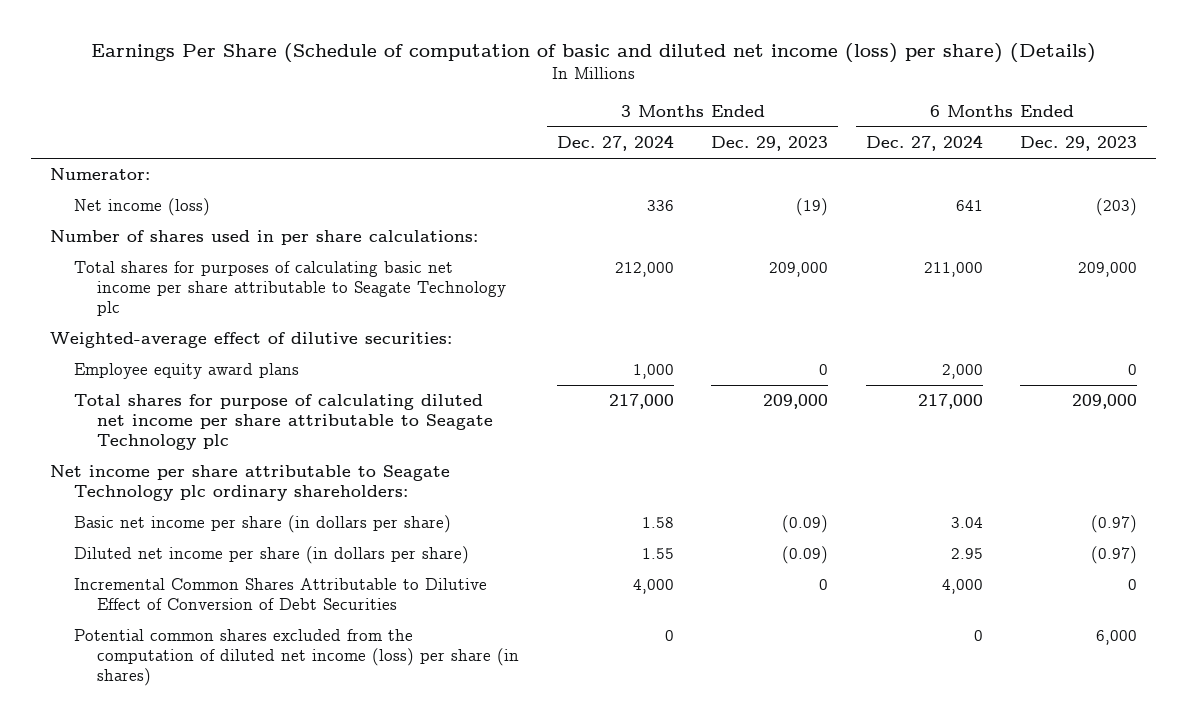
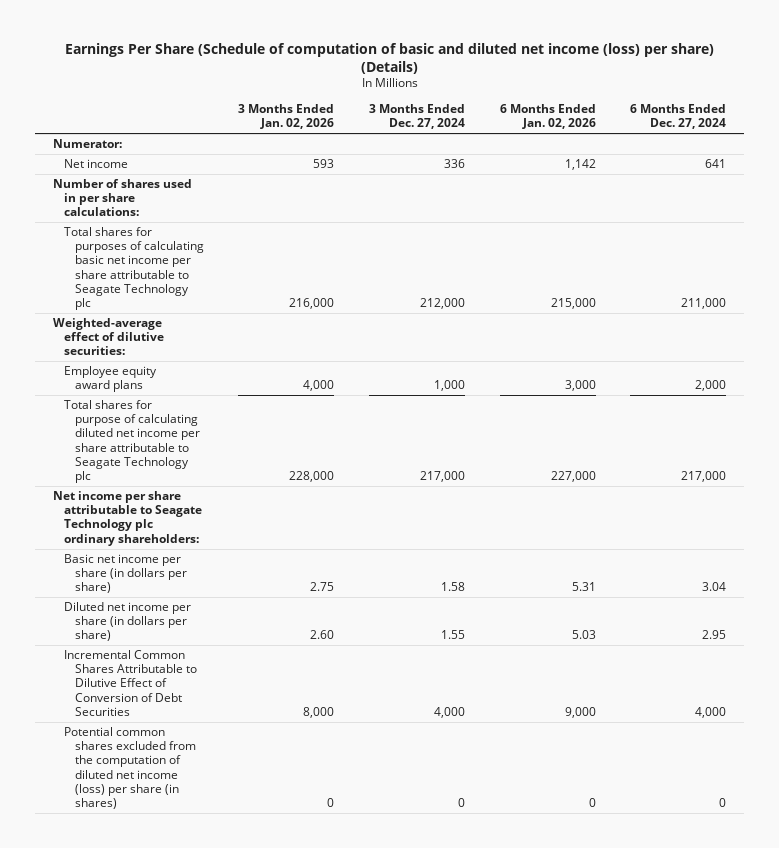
- | 3 Months Ended Dec. 27, 2024 | 3 Months Ended Dec. 29, 2023 | 6 Months Ended Dec. 27, 2024 | 6 Months Ended Dec. 29, 2023
+ | 3 Months Ended Jan. 02, 2026 | 3 Months Ended Dec. 27, 2024 | 6 Months Ended Jan. 02, 2026 | 6 Months Ended Dec. 27, 2024
- Net income (loss) | 336 | (19) | 641 | (203)
+ Net income | 593 | 336 | 1,142 | 641

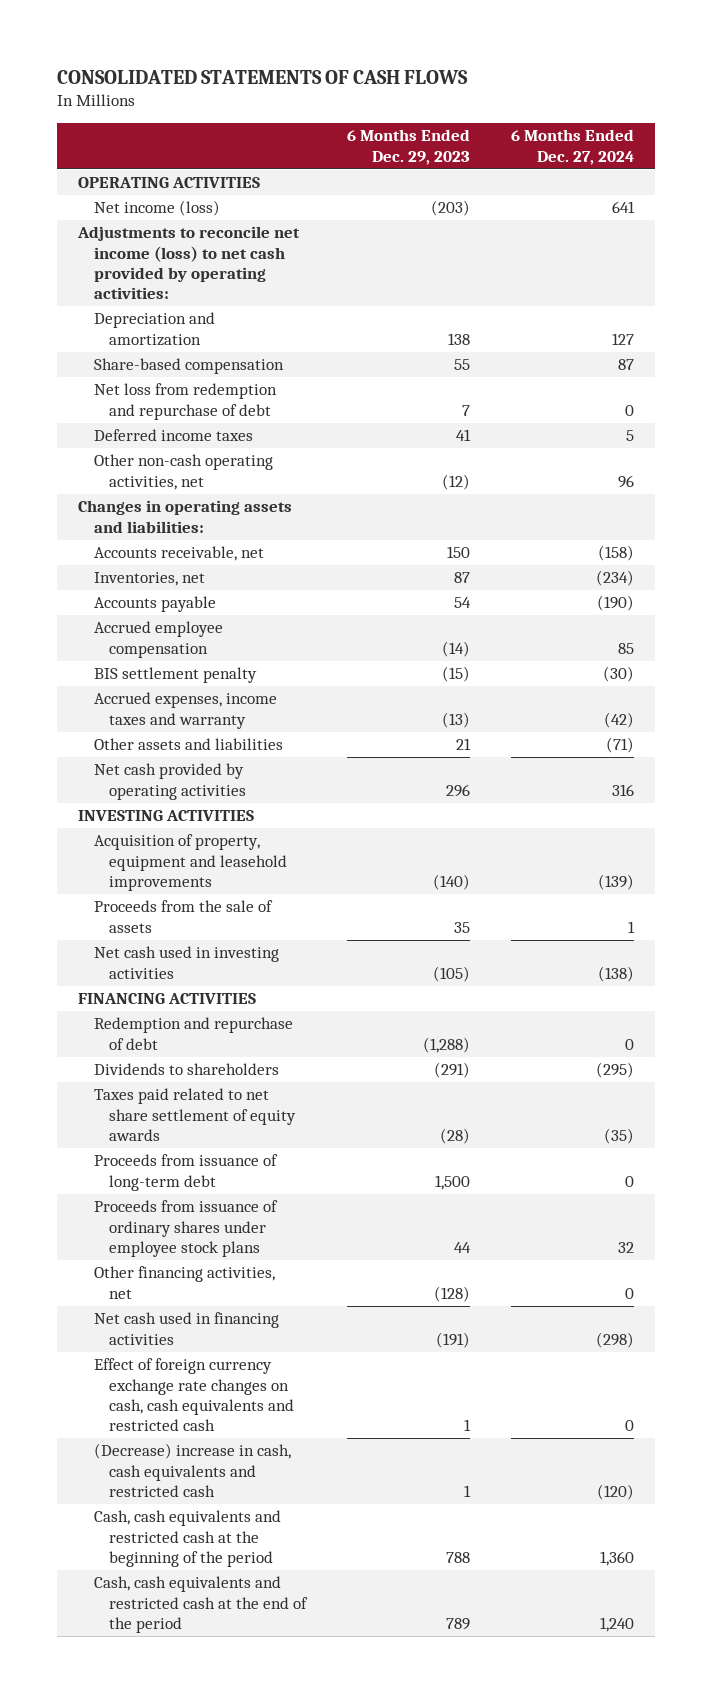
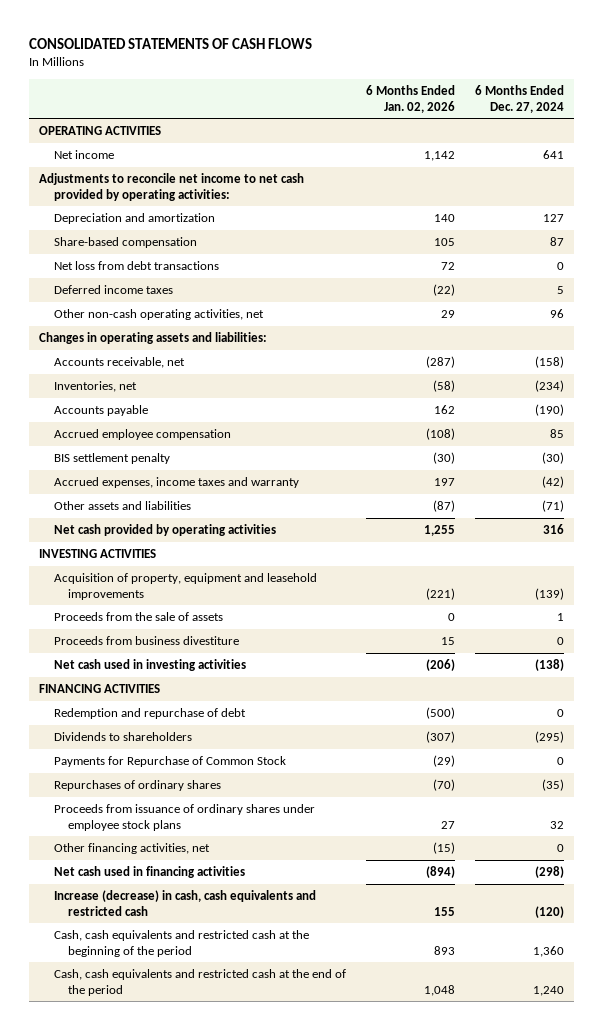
- | 6 Months Ended Dec. 29, 2023 | 6 Months Ended Dec. 27, 2024
+ | 6 Months Ended Jan. 02, 2026 | 6 Months Ended Dec. 27, 2024
- Net income (loss) | (203) | 641
- Adjustments to reconcile net income (loss) to net cash provided by operating activities:
+ Net income | 1,142 | 641
+ Adjustments to reconcile net income to net cash provided by operating activities:
- Net loss from redemption and repurchase of debt | 7 | 0
+ Net loss from debt transactions | 72 | 0
+ Proceeds from business divestiture | 15 | 0
- Taxes paid related to net share settlement of equity awards | (28) | (35)
- Proceeds from issuance of long-term debt | 1,500 | 0
+ Payments for Repurchase of Common Stock | (29) | 0
+ Repurchases of ordinary shares | (70) | (35)
- Effect of foreign currency exchange rate changes on cash, cash equivalents and restricted cash | 1 | 0
- (Decrease) increase in cash, cash equivalents and restricted cash | 1 | (120)
+ Increase (decrease) in cash, cash equivalents and restricted cash | 155 | (120)

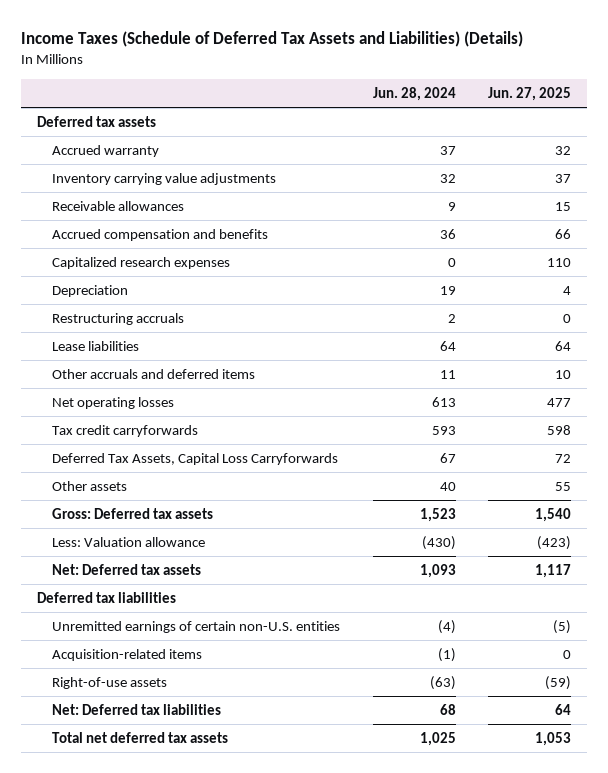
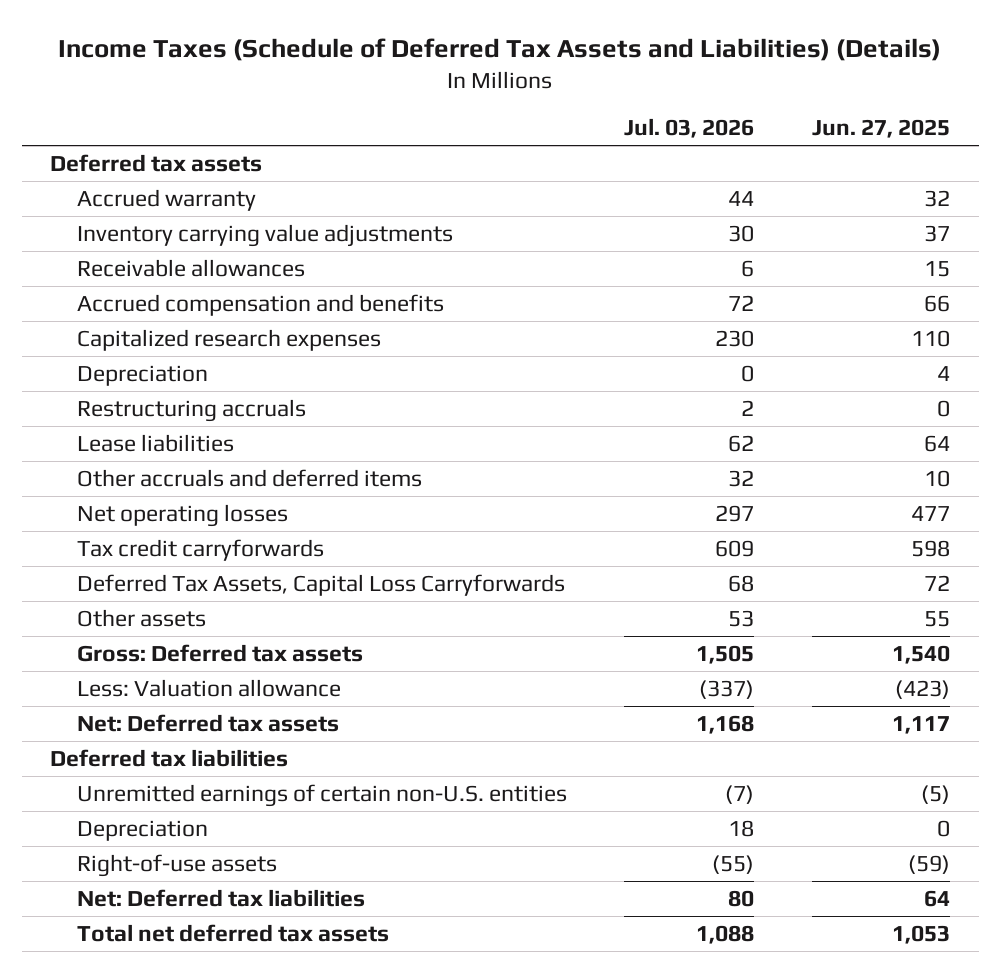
- | Jun. 28, 2024 | Jun. 27, 2025
+ | Jul. 03, 2026 | Jun. 27, 2025
- Acquisition-related items | (1) | 0
+ Depreciation | 18 | 0

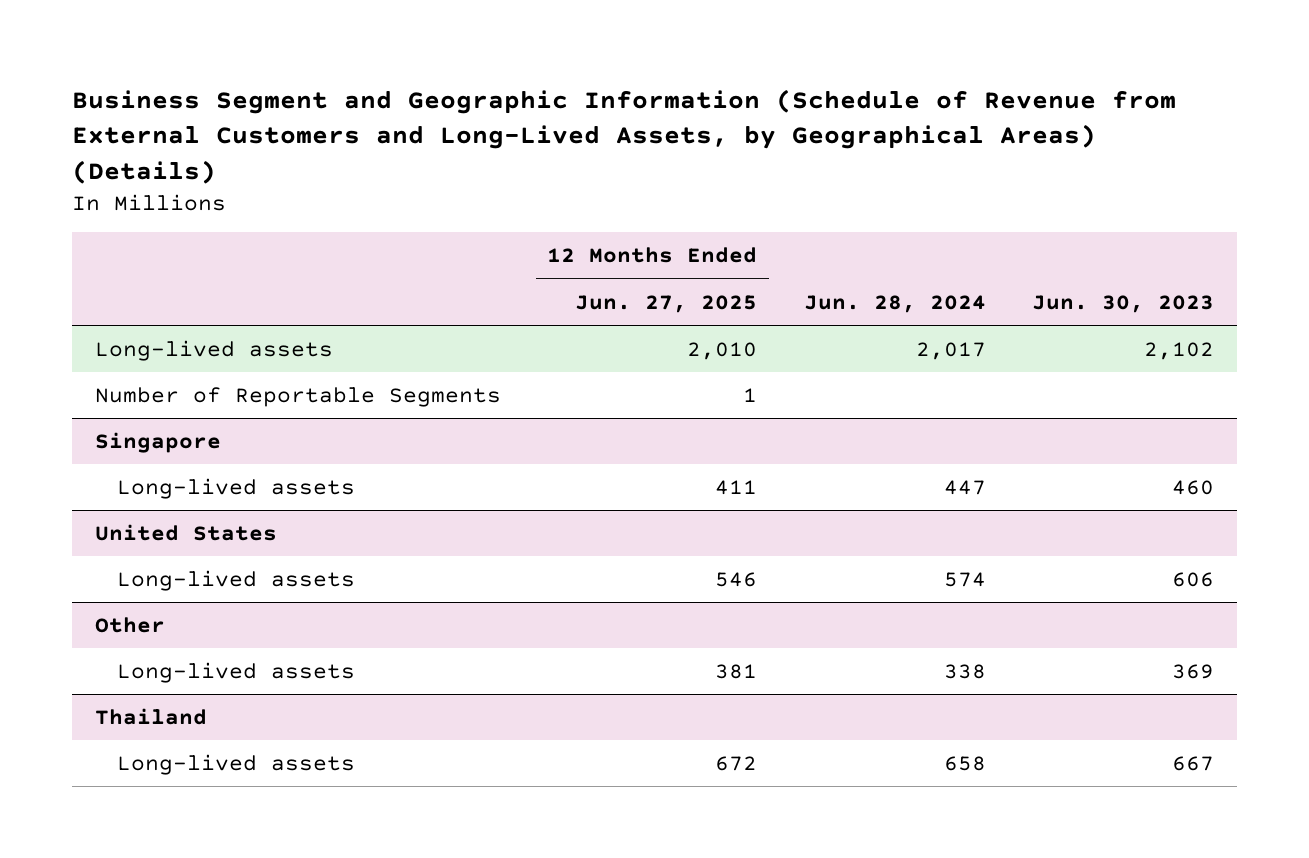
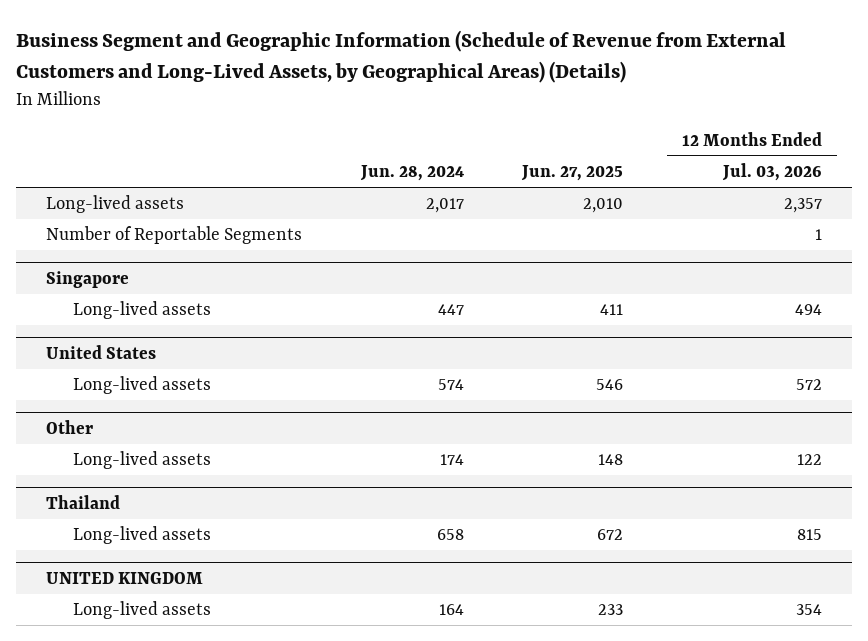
- | 12 Months Ended Jun. 27, 2025 | Jun. 28, 2024 | Jun. 30, 2023
+ | Jun. 28, 2024 | Jun. 27, 2025 | 12 Months Ended Jul. 03, 2026
@ Other
- Long-lived assets | 381 | 338 | 369
+ Long-lived assets | 174 | 148 | 122
+ UNITED KINGDOM
+ Long-lived assets | 164 | 233 | 354

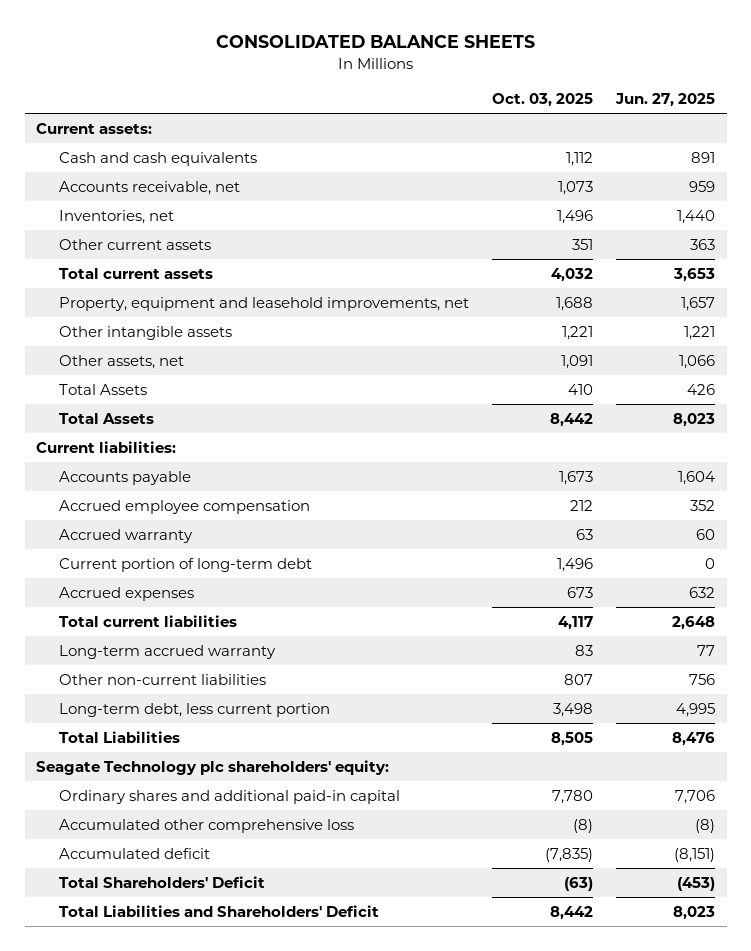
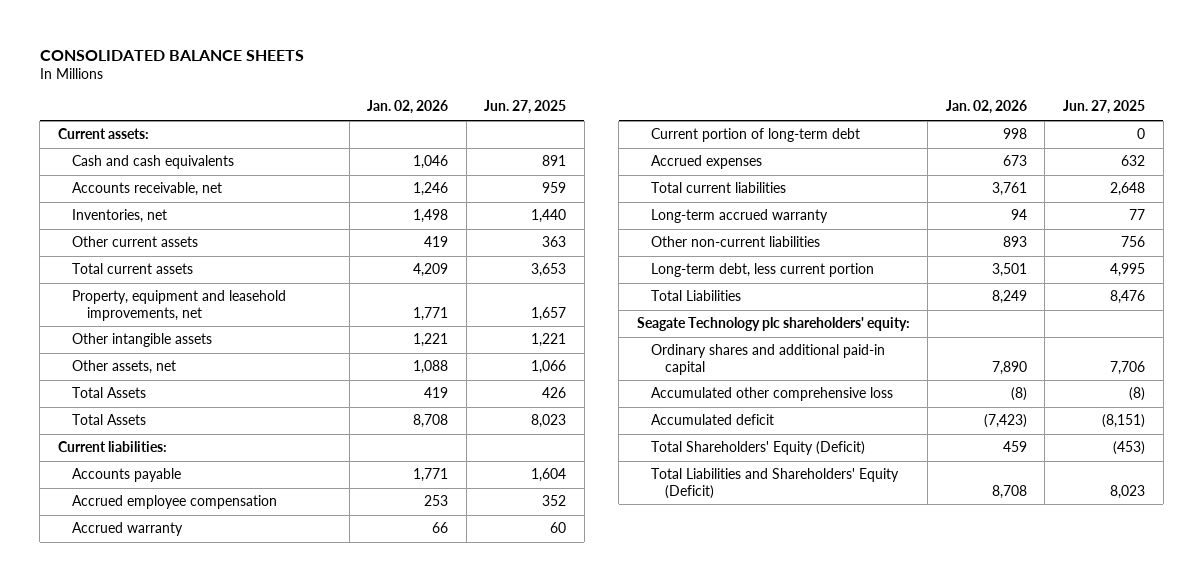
- | Oct. 03, 2025 | Jun. 27, 2025
+ | Jan. 02, 2026 | Jun. 27, 2025
- Total Shareholders' Deficit | (63) | (453)
- Total Liabilities and Shareholders' Deficit | 8,442 | 8,023
+ Total Shareholders' Equity (Deficit) | 459 | (453)
+ Total Liabilities and Shareholders' Equity (Deficit) | 8,708 | 8,023

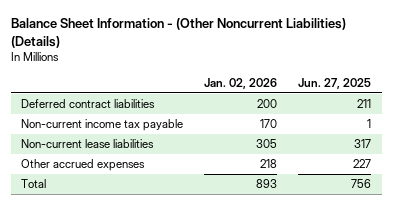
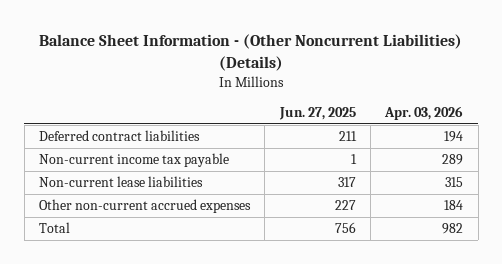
- | Jan. 02, 2026 | Jun. 27, 2025
+ | Jun. 27, 2025 | Apr. 03, 2026
- Other accrued expenses | 218 | 227
+ Other non-current accrued expenses | 227 | 184

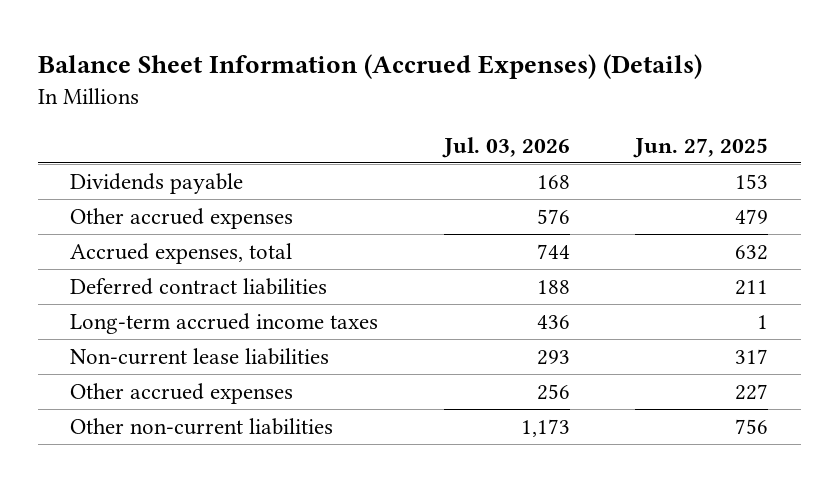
- Balance Sheet Information - (Other Noncurrent Liabilities) (Details)
+ Balance Sheet Information (Accrued Expenses) (Details)
- | Jun. 27, 2025 | Apr. 03, 2026
+ | Jul. 03, 2026 | Jun. 27, 2025
+ Dividends payable | 168 | 153
+ Other accrued expenses | 576 | 479
+ Accrued expenses, total | 744 | 632
- Non-current income tax payable | 1 | 289
+ Long-term accrued income taxes | 436 | 1
- Other non-current accrued expenses | 227 | 184
- Total | 756 | 982
+ Other accrued expenses | 256 | 227
+ Other non-current liabilities | 1,173 | 756

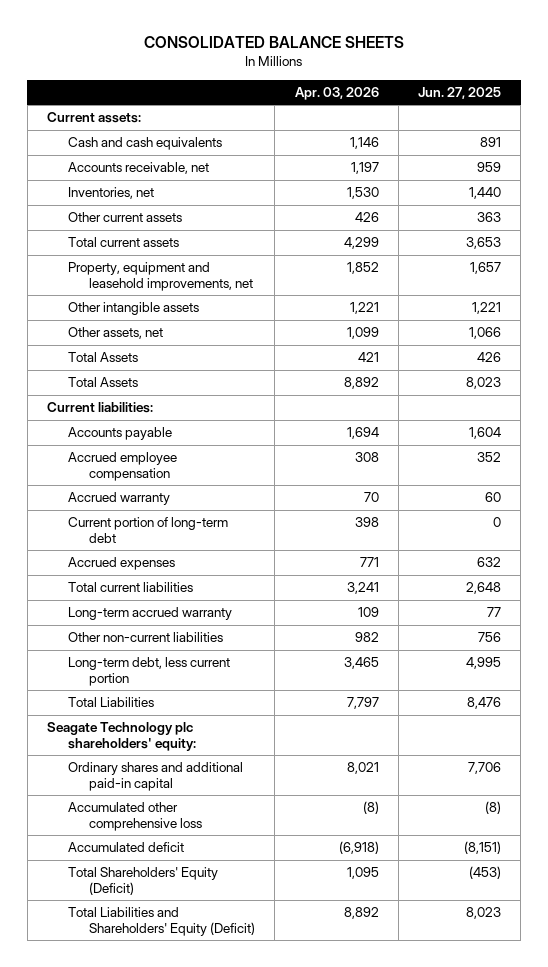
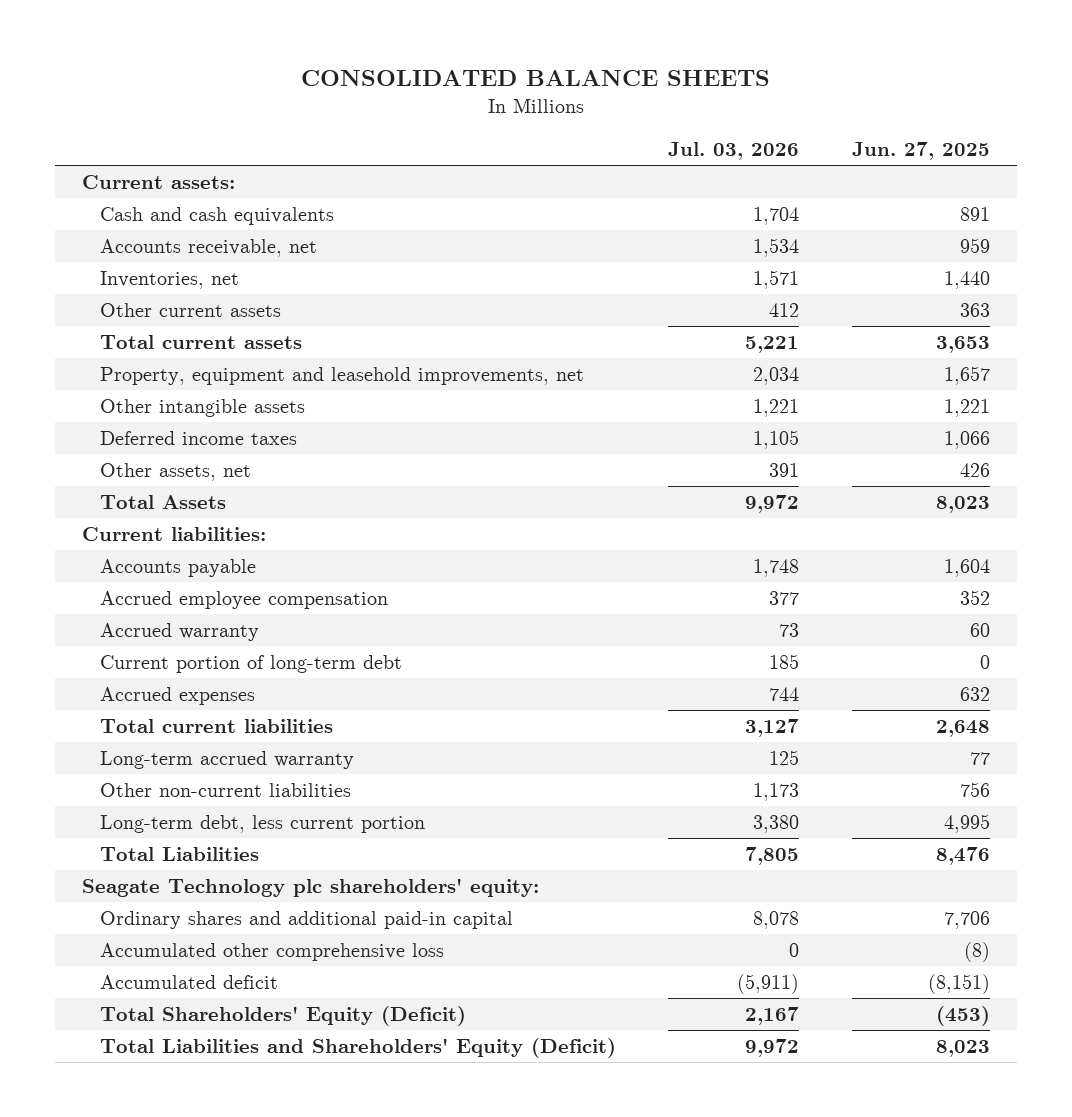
- | Apr. 03, 2026 | Jun. 27, 2025
+ | Jul. 03, 2026 | Jun. 27, 2025
- Other assets, net | 1,099 | 1,066
- Total Assets | 421 | 426
+ Deferred income taxes | 1,105 | 1,066
+ Other assets, net | 391 | 426

